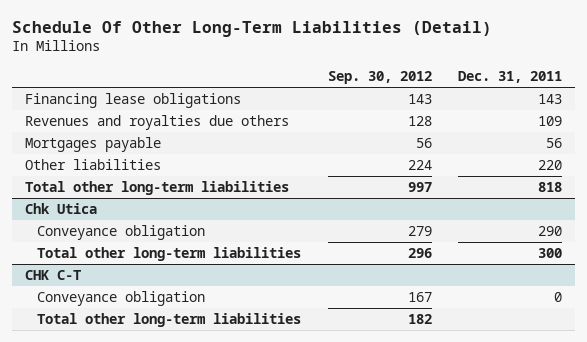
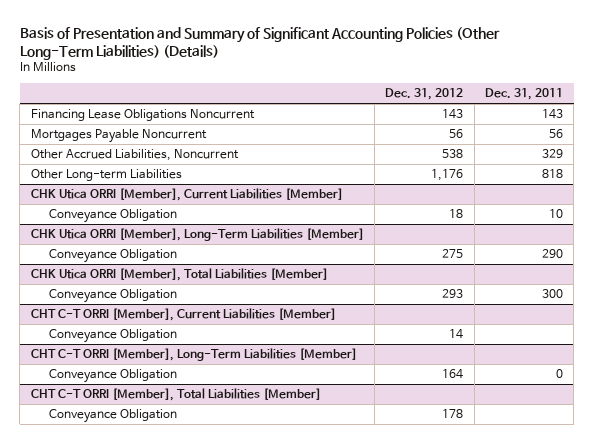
- Schedule Of Other Long-Term Liabilities (Detail)
+ Basis of Presentation and Summary of Significant Accounting Policies (Other Long-Term Liabilities) (Details)
- | Sep. 30, 2012 | Dec. 31, 2011
+ | Dec. 31, 2012 | Dec. 31, 2011
- Financing lease obligations | 143 | 143
- Revenues and royalties due others | 128 | 109
- Mortgages payable | 56 | 56
- Other liabilities | 224 | 220
- Total other long-term liabilities | 997 | 818
- Chk Utica
- Conveyance obligation | 279 | 290
- Total other long-term liabilities | 296 | 300
- CHK C-T
- Conveyance obligation | 167 | 0
- Total other long-term liabilities | 182 |
+ Financing Lease Obligations Noncurrent | 143 | 143
+ Mortgages Payable Noncurrent | 56 | 56
+ Other Accrued Liabilities, Noncurrent | 538 | 329
+ Other Long-term Liabilities | 1,176 | 818
+ CHK Utica ORRI [Member], Current Liabilities [Member]
+ Conveyance Obligation | 18 | 10
+ CHK Utica ORRI [Member], Long-Term Liabilities [Member]
+ Conveyance Obligation | 275 | 290
+ CHK Utica ORRI [Member], Total Liabilities [Member]
+ Conveyance Obligation | 293 | 300
+ CHT C-T ORRI [Member], Current Liabilities [Member]
+ Conveyance Obligation | 14 |
+ CHT C-T ORRI [Member], Long-Term Liabilities [Member]
+ Conveyance Obligation | 164 | 0
+ CHT C-T ORRI [Member], Total Liabilities [Member]
+ Conveyance Obligation | 178 |

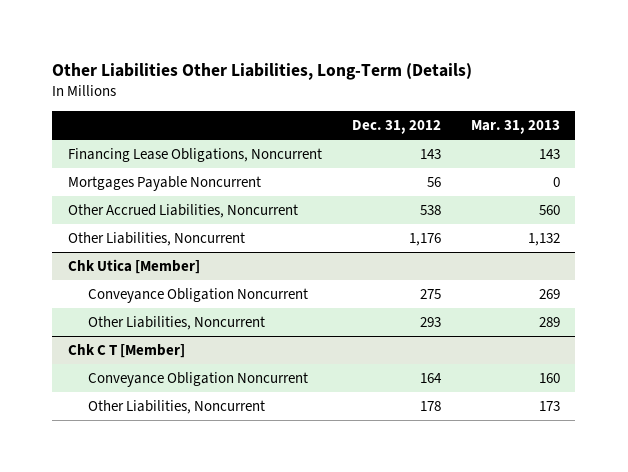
- Basis of Presentation and Summary of Significant Accounting Policies (Other Long-Term Liabilities) (Details)
+ Other Liabilities Other Liabilities, Long-Term (Details)
- | Dec. 31, 2012 | Dec. 31, 2011
+ | Dec. 31, 2012 | Mar. 31, 2013
- Financing Lease Obligations Noncurrent | 143 | 143
+ Financing Lease Obligations, Noncurrent | 143 | 143
- Other Long-term Liabilities | 1,176 | 818
- CHK Utica ORRI [Member], Current Liabilities [Member]
- Conveyance Obligation | 18 | 10
- CHK Utica ORRI [Member], Long-Term Liabilities [Member]
- Conveyance Obligation | 275 | 290
- CHK Utica ORRI [Member], Total Liabilities [Member]
- Conveyance Obligation | 293 | 300
- CHT C-T ORRI [Member], Current Liabilities [Member]
- Conveyance Obligation | 14 |
- CHT C-T ORRI [Member], Long-Term Liabilities [Member]
- Conveyance Obligation | 164 | 0
- CHT C-T ORRI [Member], Total Liabilities [Member]
- Conveyance Obligation | 178 |
+ Other Liabilities, Noncurrent | 1,176 | 1,132
+ Chk Utica [Member]
+ Conveyance Obligation Noncurrent | 275 | 269
+ Other Liabilities, Noncurrent | 293 | 289
+ Chk C T [Member]
+ Conveyance Obligation Noncurrent | 164 | 160
+ Other Liabilities, Noncurrent | 178 | 173

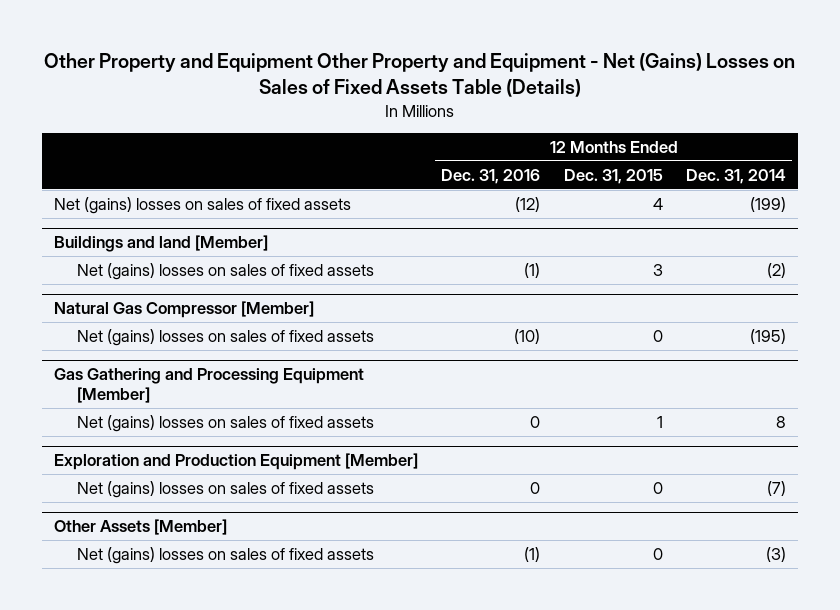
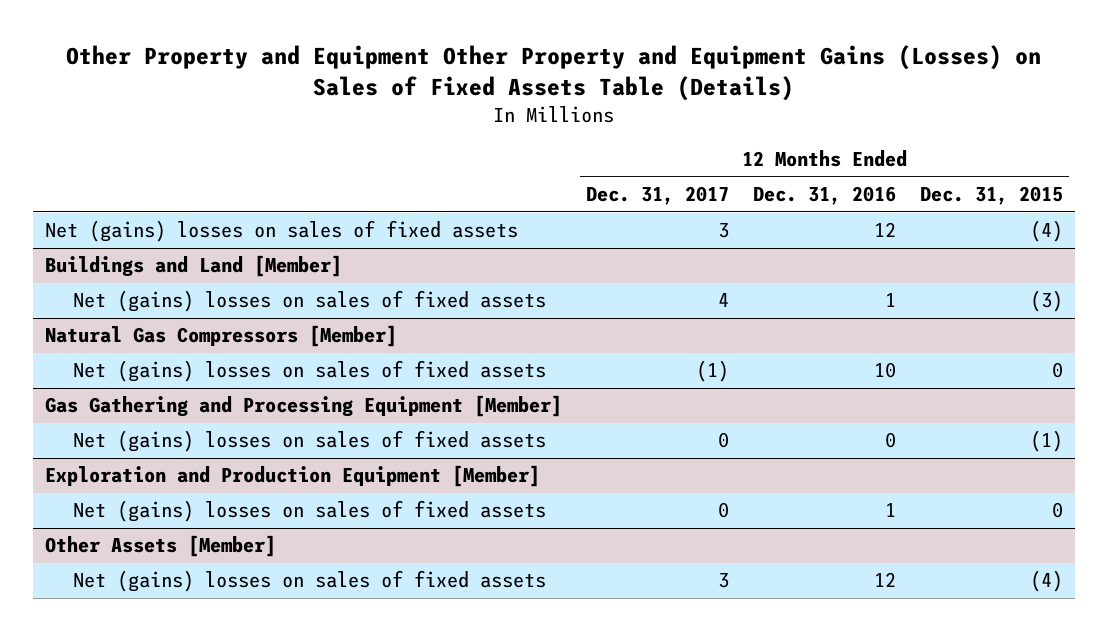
- Other Property and Equipment Other Property and Equipment - Net (Gains) Losses on Sales of Fixed Assets Table (Details)
+ Other Property and Equipment Other Property and Equipment Gains (Losses) on Sales of Fixed Assets Table (Details)
- | 12 Months Ended Dec. 31, 2016 | 12 Months Ended Dec. 31, 2015 | 12 Months Ended Dec. 31, 2014
+ | 12 Months Ended Dec. 31, 2017 | 12 Months Ended Dec. 31, 2016 | 12 Months Ended Dec. 31, 2015
- Net (gains) losses on sales of fixed assets | (12) | 4 | (199)
- Buildings and land [Member]
- Net (gains) losses on sales of fixed assets | (1) | 3 | (2)
- Natural Gas Compressor [Member]
- Net (gains) losses on sales of fixed assets | (10) | 0 | (195)
+ Net (gains) losses on sales of fixed assets | 3 | 12 | (4)
+ Buildings and Land [Member]
+ Net (gains) losses on sales of fixed assets | 4 | 1 | (3)
+ Natural Gas Compressors [Member]
+ Net (gains) losses on sales of fixed assets | (1) | 10 | 0
@ Gas Gathering and Processing Equipment [Member]
- Net (gains) losses on sales of fixed assets | 0 | 1 | 8
+ Net (gains) losses on sales of fixed assets | 0 | 0 | (1)
@ Exploration and Production Equipment [Member]
- Net (gains) losses on sales of fixed assets | 0 | 0 | (7)
+ Net (gains) losses on sales of fixed assets | 0 | 1 | 0
@ Other Assets [Member]
- Net (gains) losses on sales of fixed assets | (1) | 0 | (3)
+ Net (gains) losses on sales of fixed assets | 3 | 12 | (4)

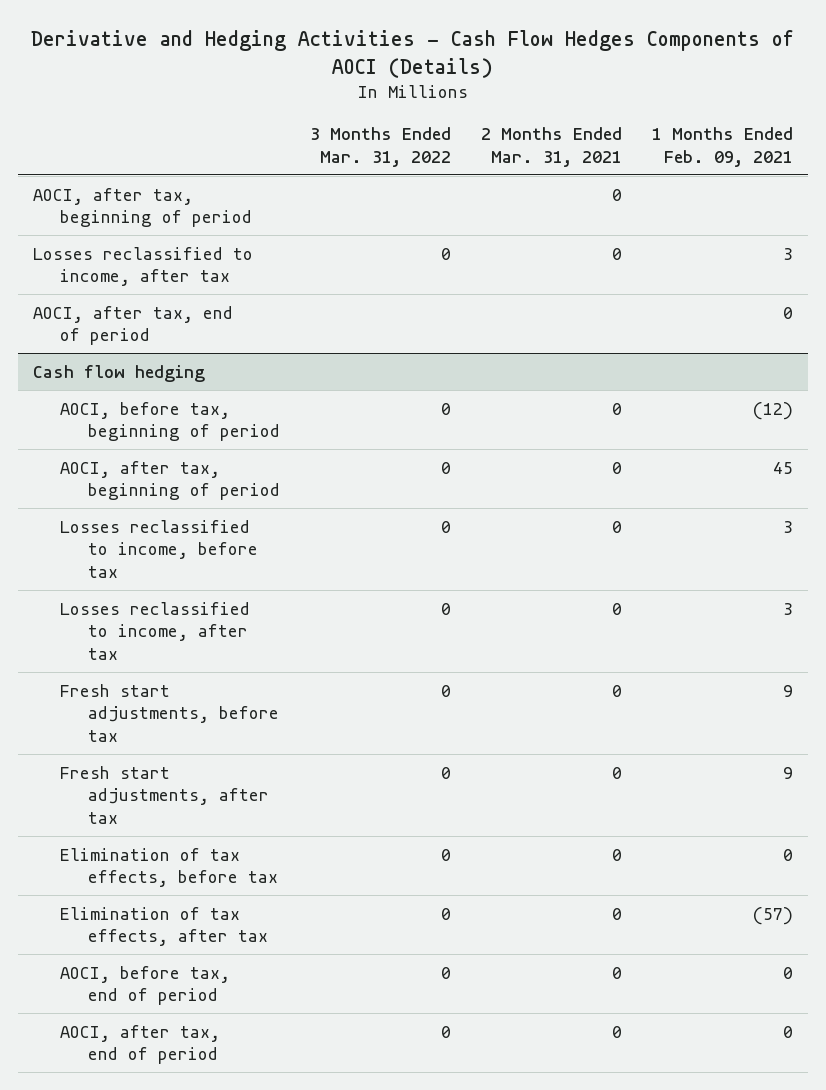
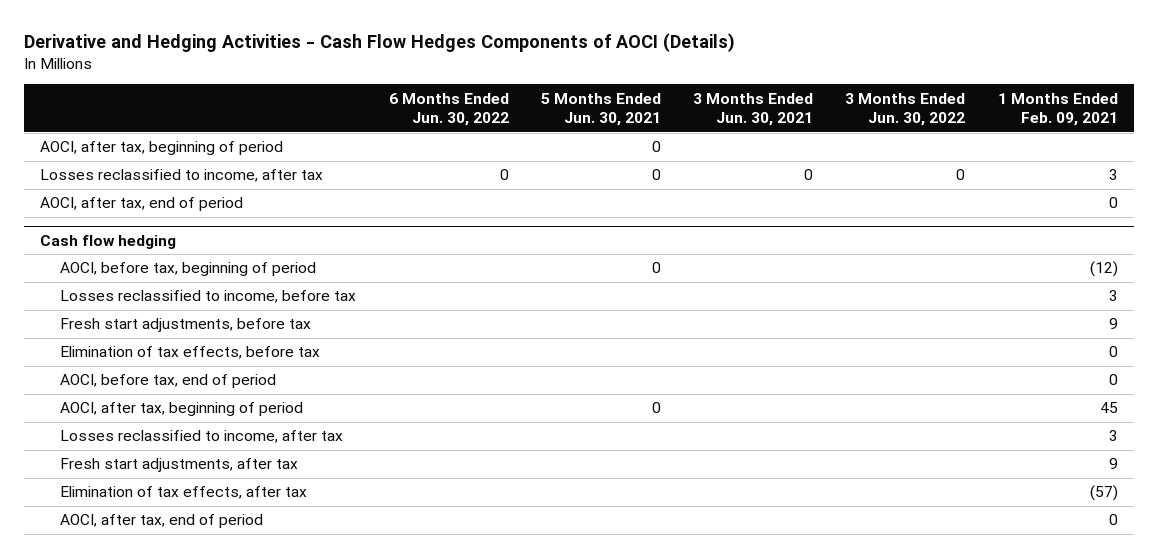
- | 3 Months Ended Mar. 31, 2022 | 2 Months Ended Mar. 31, 2021 | 1 Months Ended Feb. 09, 2021
+ | 6 Months Ended Jun. 30, 2022 | 5 Months Ended Jun. 30, 2021 | 3 Months Ended Jun. 30, 2021 | 3 Months Ended Jun. 30, 2022 | 1 Months Ended Feb. 09, 2021
@ Cash flow hedging
moved down: AOCI, after tax, beginning of period | | 0 | | | 45
moved down: Losses reclassified to income, after tax | | | | | 3
moved down: Fresh start adjustments, after tax | | | | | 9
moved down: Elimination of tax effects, after tax | | | | | (57)

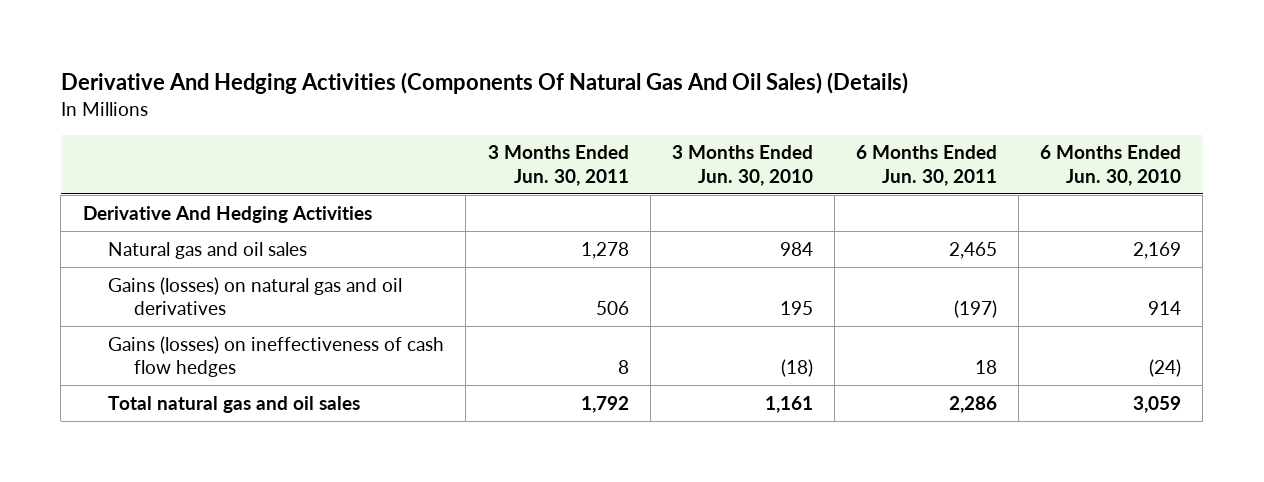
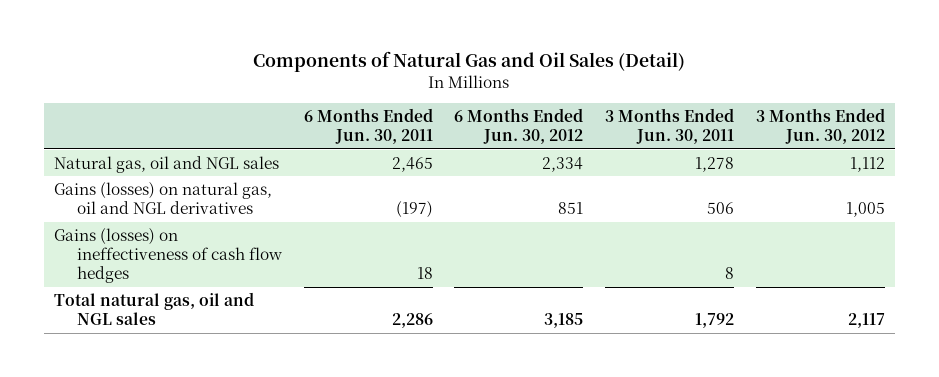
- Derivative And Hedging Activities (Components Of Natural Gas And Oil Sales) (Details)
+ Components of Natural Gas and Oil Sales (Detail)
- | 3 Months Ended Jun. 30, 2011 | 3 Months Ended Jun. 30, 2010 | 6 Months Ended Jun. 30, 2011 | 6 Months Ended Jun. 30, 2010
+ | 6 Months Ended Jun. 30, 2011 | 6 Months Ended Jun. 30, 2012 | 3 Months Ended Jun. 30, 2011 | 3 Months Ended Jun. 30, 2012
- Derivative And Hedging Activities
- Natural gas and oil sales | 1,278 | 984 | 2,465 | 2,169
- Gains (losses) on natural gas and oil derivatives | 506 | 195 | (197) | 914
+ Natural gas, oil and NGL sales | 2,465 | 2,334 | 1,278 | 1,112
+ Gains (losses) on natural gas, oil and NGL derivatives | (197) | 851 | 506 | 1,005
- Total natural gas and oil sales | 1,792 | 1,161 | 2,286 | 3,059
+ Total natural gas, oil and NGL sales | 2,286 | 3,185 | 1,792 | 2,117

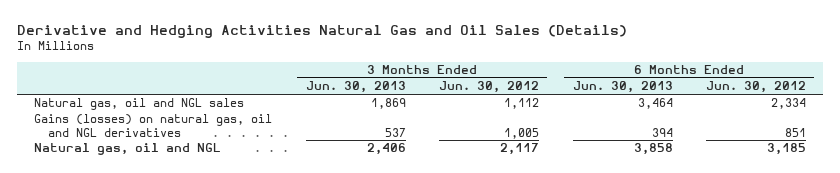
- Components of Natural Gas and Oil Sales (Detail)
+ Derivative and Hedging Activities Natural Gas and Oil Sales (Details)
- | 6 Months Ended Jun. 30, 2011 | 6 Months Ended Jun. 30, 2012 | 3 Months Ended Jun. 30, 2011 | 3 Months Ended Jun. 30, 2012
+ | 3 Months Ended Jun. 30, 2013 | 3 Months Ended Jun. 30, 2012 | 6 Months Ended Jun. 30, 2013 | 6 Months Ended Jun. 30, 2012
- Gains (losses) on ineffectiveness of cash flow hedges | 18 | | 8 |
- Total natural gas, oil and NGL sales | 2,286 | 3,185 | 1,792 | 2,117
+ Natural gas, oil and NGL | 2,406 | 2,117 | 3,858 | 3,185

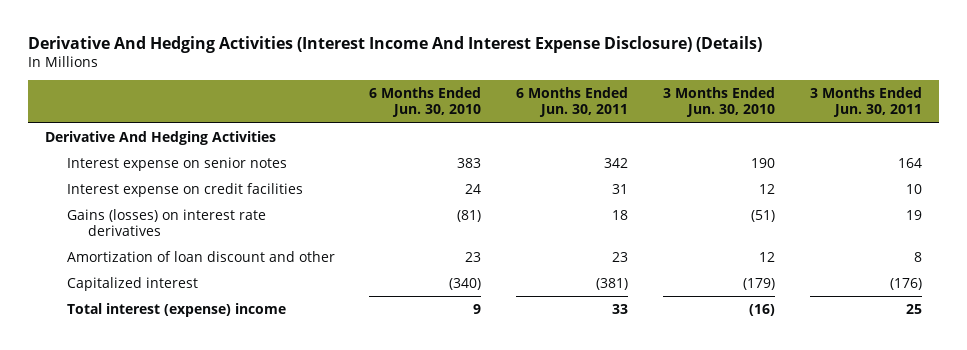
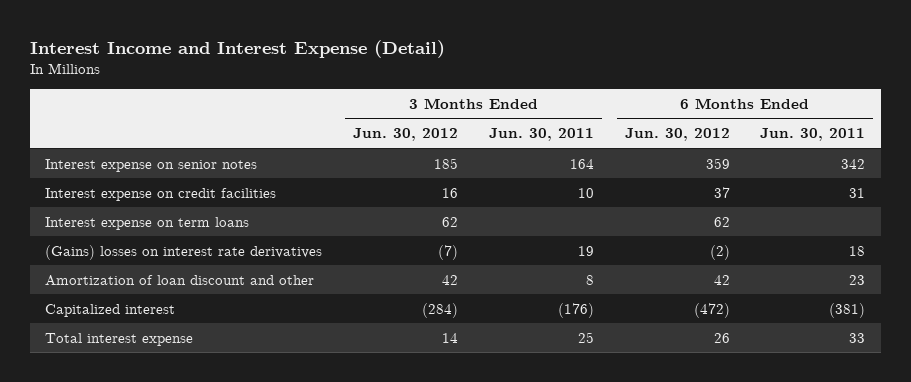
- Derivative And Hedging Activities (Interest Income And Interest Expense Disclosure) (Details)
+ Interest Income and Interest Expense (Detail)
- | 6 Months Ended Jun. 30, 2010 | 6 Months Ended Jun. 30, 2011 | 3 Months Ended Jun. 30, 2010 | 3 Months Ended Jun. 30, 2011
+ | 3 Months Ended Jun. 30, 2012 | 3 Months Ended Jun. 30, 2011 | 6 Months Ended Jun. 30, 2012 | 6 Months Ended Jun. 30, 2011
- Derivative And Hedging Activities
- Gains (losses) on interest rate derivatives | (81) | 18 | (51) | 19
+ Interest expense on term loans | 62 | | 62 |
+ (Gains) losses on interest rate derivatives | (7) | 19 | (2) | 18
- Total interest (expense) income | 9 | 33 | (16) | 25
+ Total interest expense | 14 | 25 | 26 | 33

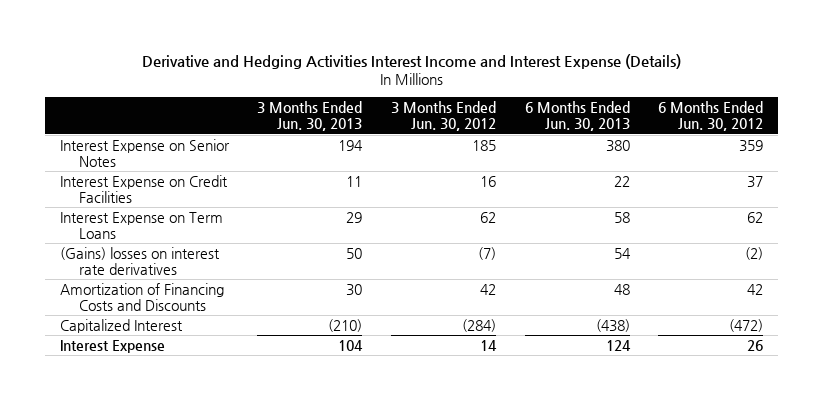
- Interest Income and Interest Expense (Detail)
+ Derivative and Hedging Activities Interest Income and Interest Expense (Details)
- | 3 Months Ended Jun. 30, 2012 | 3 Months Ended Jun. 30, 2011 | 6 Months Ended Jun. 30, 2012 | 6 Months Ended Jun. 30, 2011
+ | 3 Months Ended Jun. 30, 2013 | 3 Months Ended Jun. 30, 2012 | 6 Months Ended Jun. 30, 2013 | 6 Months Ended Jun. 30, 2012
- Interest expense on senior notes | 185 | 164 | 359 | 342
- Interest expense on credit facilities | 16 | 10 | 37 | 31
- Interest expense on term loans | 62 | | 62 |
+ Interest Expense on Senior Notes | 194 | 185 | 380 | 359
+ Interest Expense on Credit Facilities | 11 | 16 | 22 | 37
+ Interest Expense on Term Loans | 29 | 62 | 58 | 62
- Amortization of loan discount and other | 42 | 8 | 42 | 23
- Capitalized interest | (284) | (176) | (472) | (381)
- Total interest expense | 14 | 25 | 26 | 33
+ Amortization of Financing Costs and Discounts | 30 | 42 | 48 | 42
+ Capitalized Interest | (210) | (284) | (438) | (472)
+ Interest Expense | 104 | 14 | 124 | 26

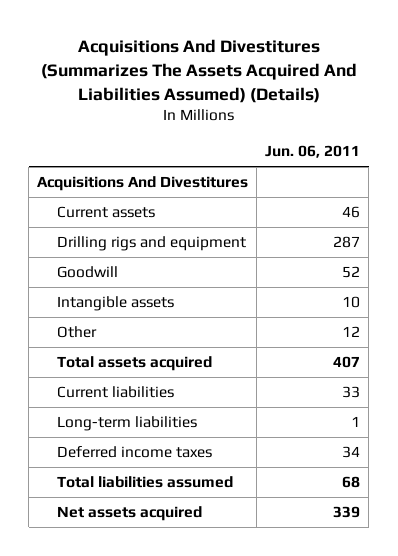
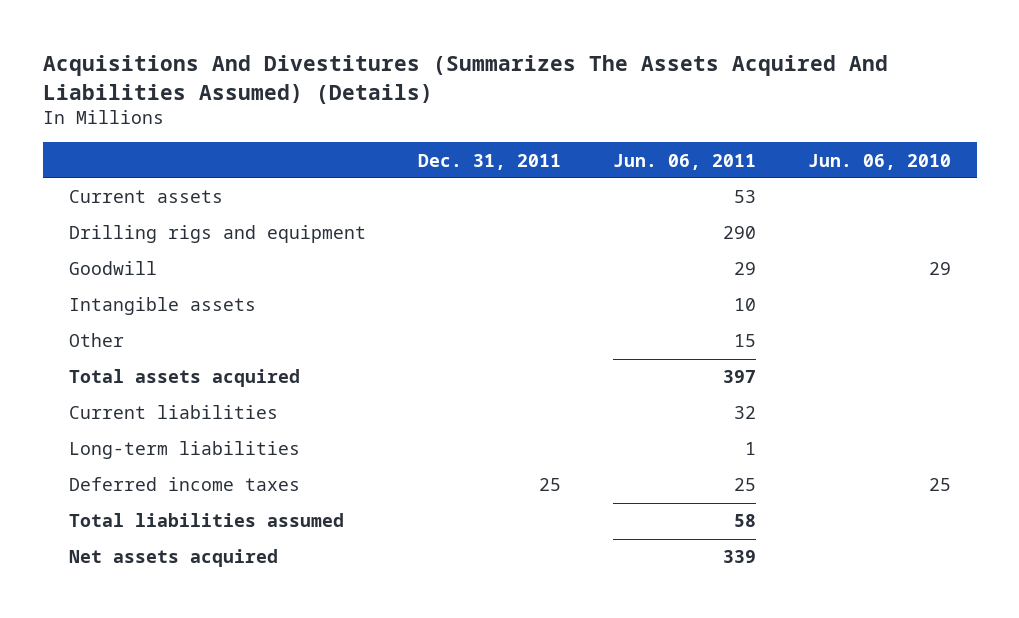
- | Jun. 06, 2011
+ | Dec. 31, 2011 | Jun. 06, 2011 | Jun. 06, 2010
- Acquisitions And Divestitures
- Current assets | 46
- Drilling rigs and equipment | 287
- Goodwill | 52
+ Current assets | | 53 |
+ Drilling rigs and equipment | | 290 |
+ Goodwill | | 29 | 29
- Other | 12
- Total assets acquired | 407
- Current liabilities | 33
+ Other | | 15 |
+ Total assets acquired | | 397 |
+ Current liabilities | | 32 |
- Deferred income taxes | 34
- Total liabilities assumed | 68
+ Deferred income taxes | 25 | 25 | 25
+ Total liabilities assumed | | 58 |

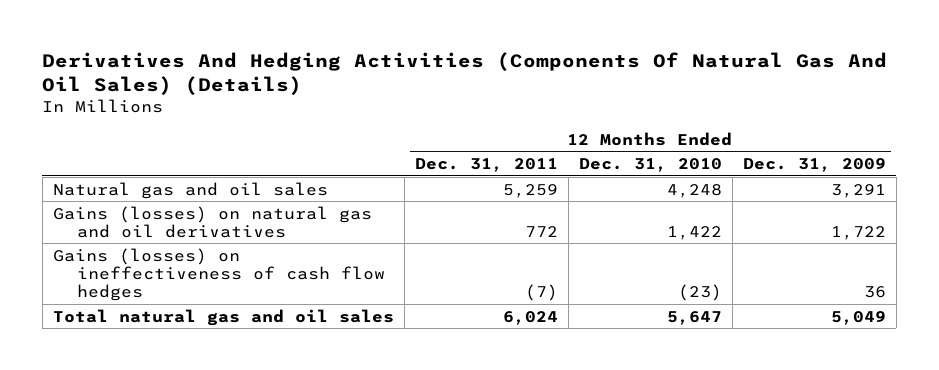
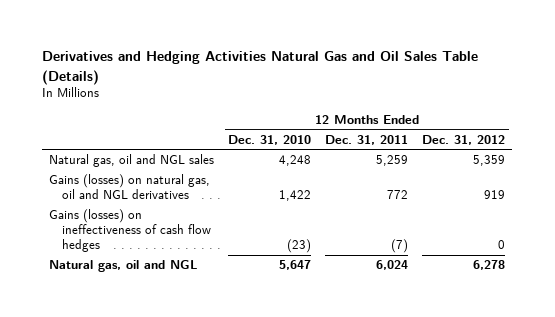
- Derivatives And Hedging Activities (Components Of Natural Gas And Oil Sales) (Details)
+ Derivatives and Hedging Activities Natural Gas and Oil Sales Table (Details)
- | 12 Months Ended Dec. 31, 2011 | 12 Months Ended Dec. 31, 2010 | 12 Months Ended Dec. 31, 2009
+ | 12 Months Ended Dec. 31, 2010 | 12 Months Ended Dec. 31, 2011 | 12 Months Ended Dec. 31, 2012
- Natural gas and oil sales | 5,259 | 4,248 | 3,291
- Gains (losses) on natural gas and oil derivatives | 772 | 1,422 | 1,722
+ Natural gas, oil and NGL sales | 4,248 | 5,259 | 5,359
+ Gains (losses) on natural gas, oil and NGL derivatives | 1,422 | 772 | 919
- Total natural gas and oil sales | 6,024 | 5,647 | 5,049
+ Natural gas, oil and NGL | 5,647 | 6,024 | 6,278

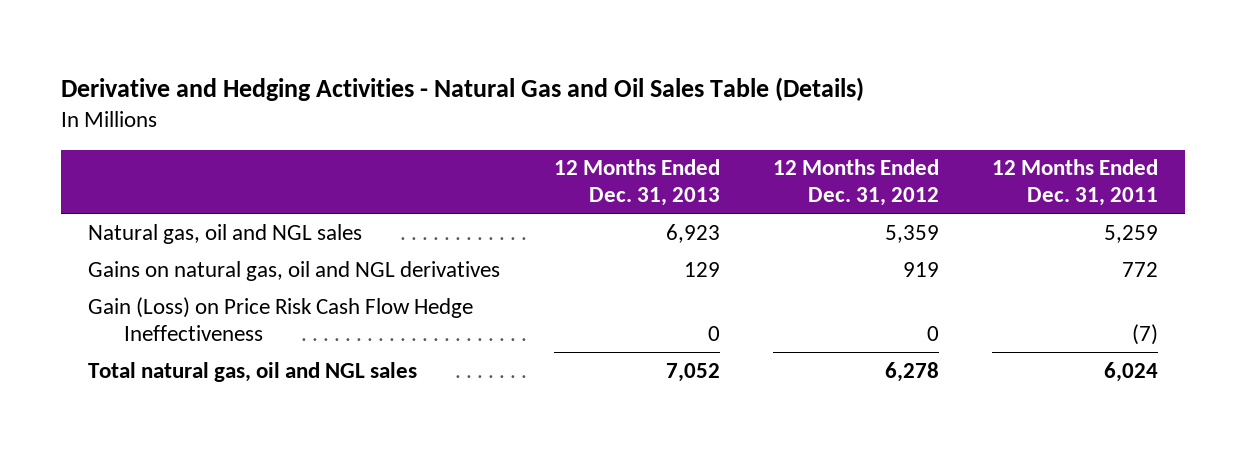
- Derivatives and Hedging Activities Natural Gas and Oil Sales Table (Details)
+ Derivative and Hedging Activities - Natural Gas and Oil Sales Table (Details)
- | 12 Months Ended Dec. 31, 2010 | 12 Months Ended Dec. 31, 2011 | 12 Months Ended Dec. 31, 2012
+ | 12 Months Ended Dec. 31, 2013 | 12 Months Ended Dec. 31, 2012 | 12 Months Ended Dec. 31, 2011
- Gains (losses) on natural gas, oil and NGL derivatives | 1,422 | 772 | 919
- Gains (losses) on ineffectiveness of cash flow hedges | (23) | (7) | 0
- Natural gas, oil and NGL | 5,647 | 6,024 | 6,278
+ Gains on natural gas, oil and NGL derivatives | 129 | 919 | 772
+ Gain (Loss) on Price Risk Cash Flow Hedge Ineffectiveness | 0 | 0 | (7)
+ Total natural gas, oil and NGL sales | 7,052 | 6,278 | 6,024

